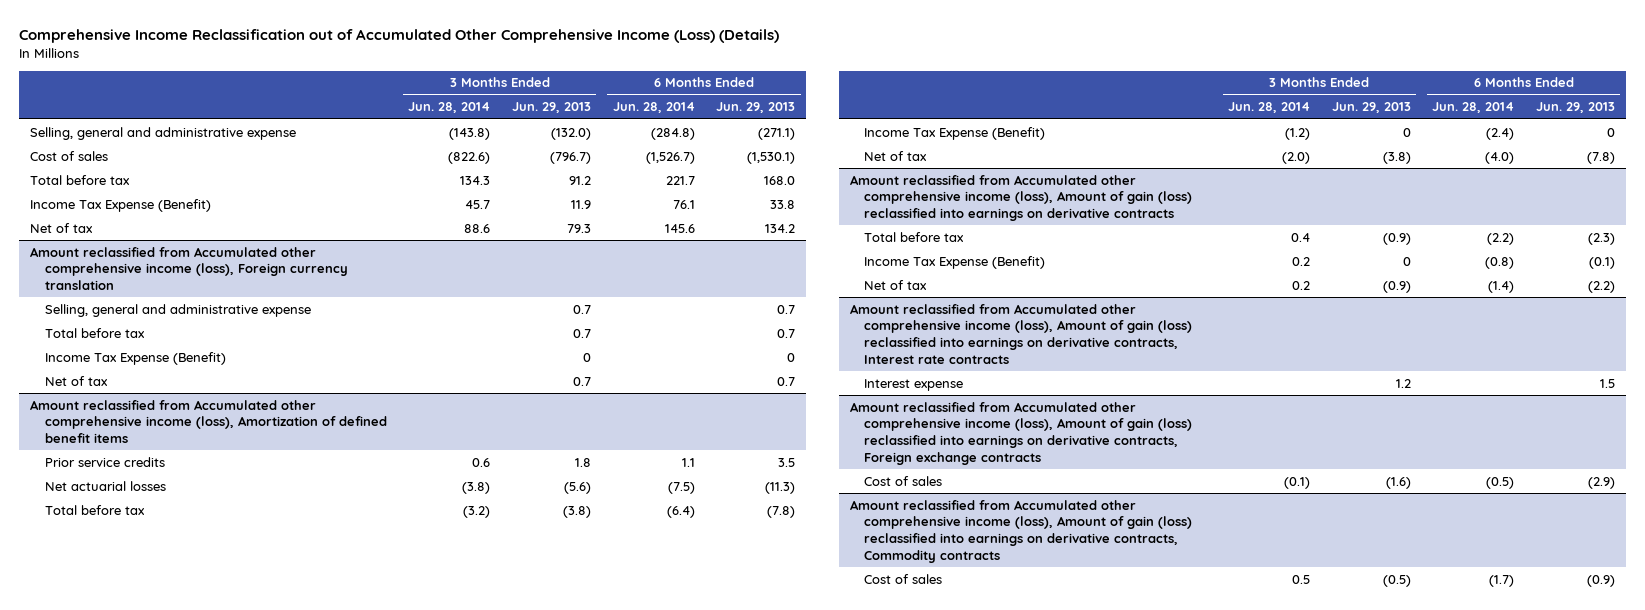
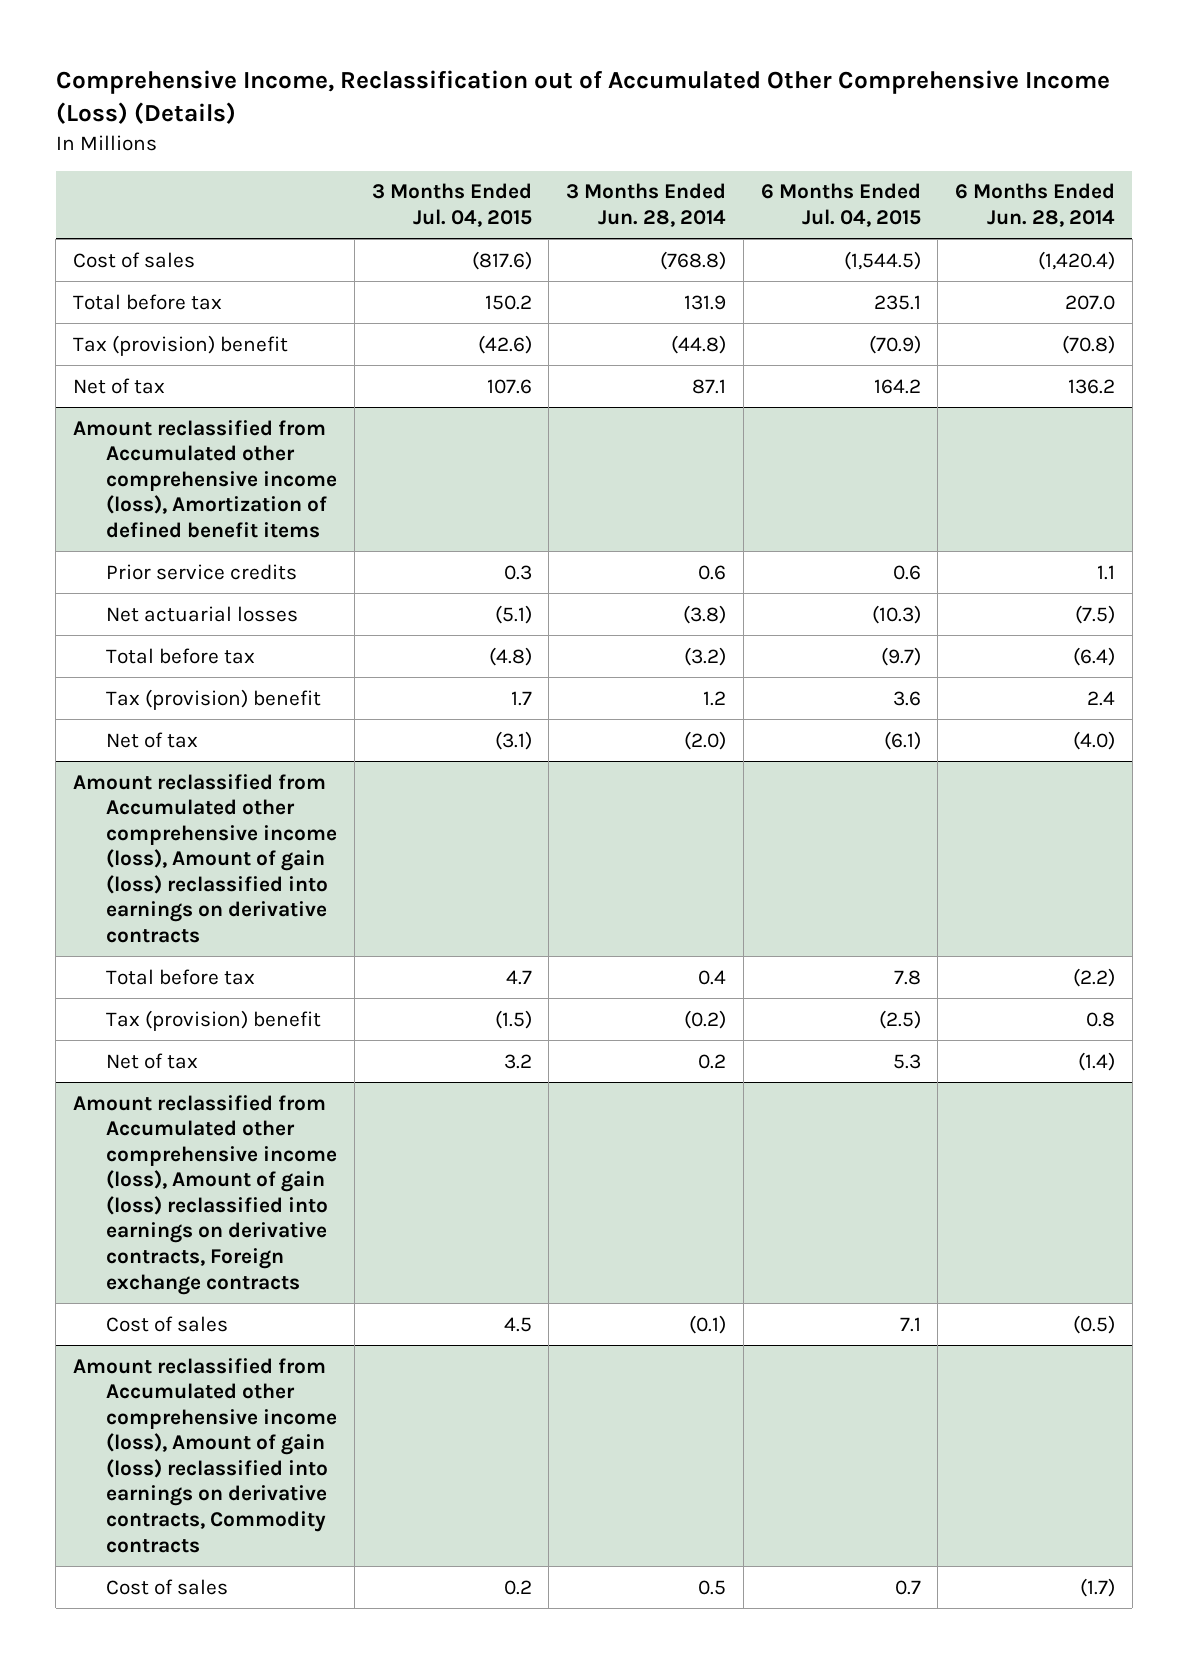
- Comprehensive Income Reclassification out of Accumulated Other Comprehensive Income (Loss) (Details)
+ Comprehensive Income, Reclassification out of Accumulated Other Comprehensive Income (Loss) (Details)
- | 3 Months Ended Jun. 28, 2014 | 3 Months Ended Jun. 29, 2013 | 6 Months Ended Jun. 28, 2014 | 6 Months Ended Jun. 29, 2013
+ | 3 Months Ended Jul. 04, 2015 | 3 Months Ended Jun. 28, 2014 | 6 Months Ended Jul. 04, 2015 | 6 Months Ended Jun. 28, 2014
- Selling, general and administrative expense | (143.8) | (132.0) | (284.8) | (271.1)
- Cost of sales | (822.6) | (796.7) | (1,526.7) | (1,530.1)
- Total before tax | 134.3 | 91.2 | 221.7 | 168.0
- Income Tax Expense (Benefit) | 45.7 | 11.9 | 76.1 | 33.8
- Net of tax | 88.6 | 79.3 | 145.6 | 134.2
- Amount reclassified from Accumulated other comprehensive income (loss), Foreign currency translation
- Selling, general and administrative expense | | 0.7 | | 0.7
- Total before tax | | 0.7 | | 0.7
- Income Tax Expense (Benefit) | | 0 | | 0
- Net of tax | | 0.7 | | 0.7
+ Cost of sales | (817.6) | (768.8) | (1,544.5) | (1,420.4)
+ Total before tax | 150.2 | 131.9 | 235.1 | 207.0
+ Tax (provision) benefit | (42.6) | (44.8) | (70.9) | (70.8)
+ Net of tax | 107.6 | 87.1 | 164.2 | 136.2
@ Amount reclassified from Accumulated other comprehensive income (loss), Amortization of defined benefit items
- Income Tax Expense (Benefit) | (1.2) | 0 | (2.4) | 0
+ Tax (provision) benefit | 1.7 | 1.2 | 3.6 | 2.4
@ Amount reclassified from Accumulated other comprehensive income (loss), Amount of gain (loss) reclassified into earnings on derivative contracts
- Income Tax Expense (Benefit) | 0.2 | 0 | (0.8) | (0.1)
+ Tax (provision) benefit | (1.5) | (0.2) | (2.5) | 0.8
- Amount reclassified from Accumulated other comprehensive income (loss), Amount of gain (loss) reclassified into earnings on derivative contracts, Interest rate contracts
- Interest expense | | 1.2 | | 1.5

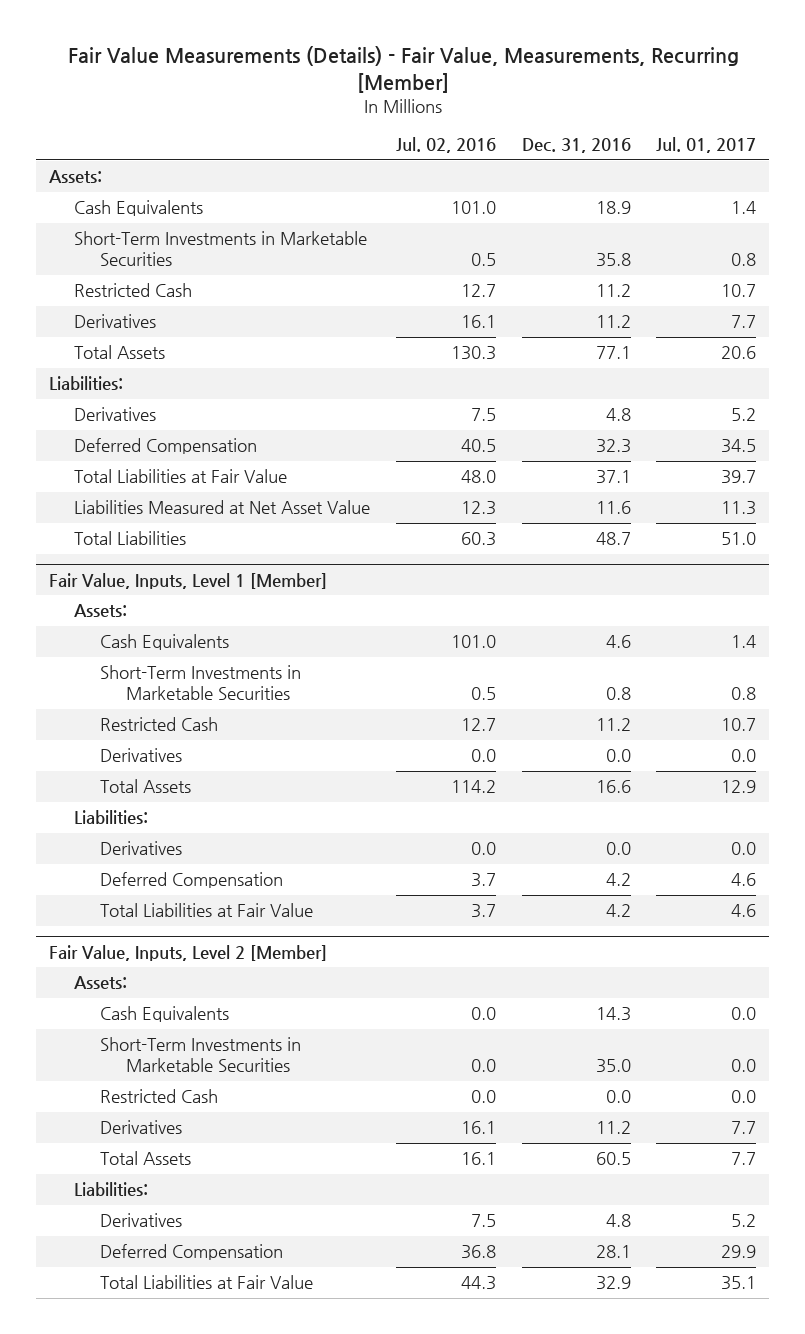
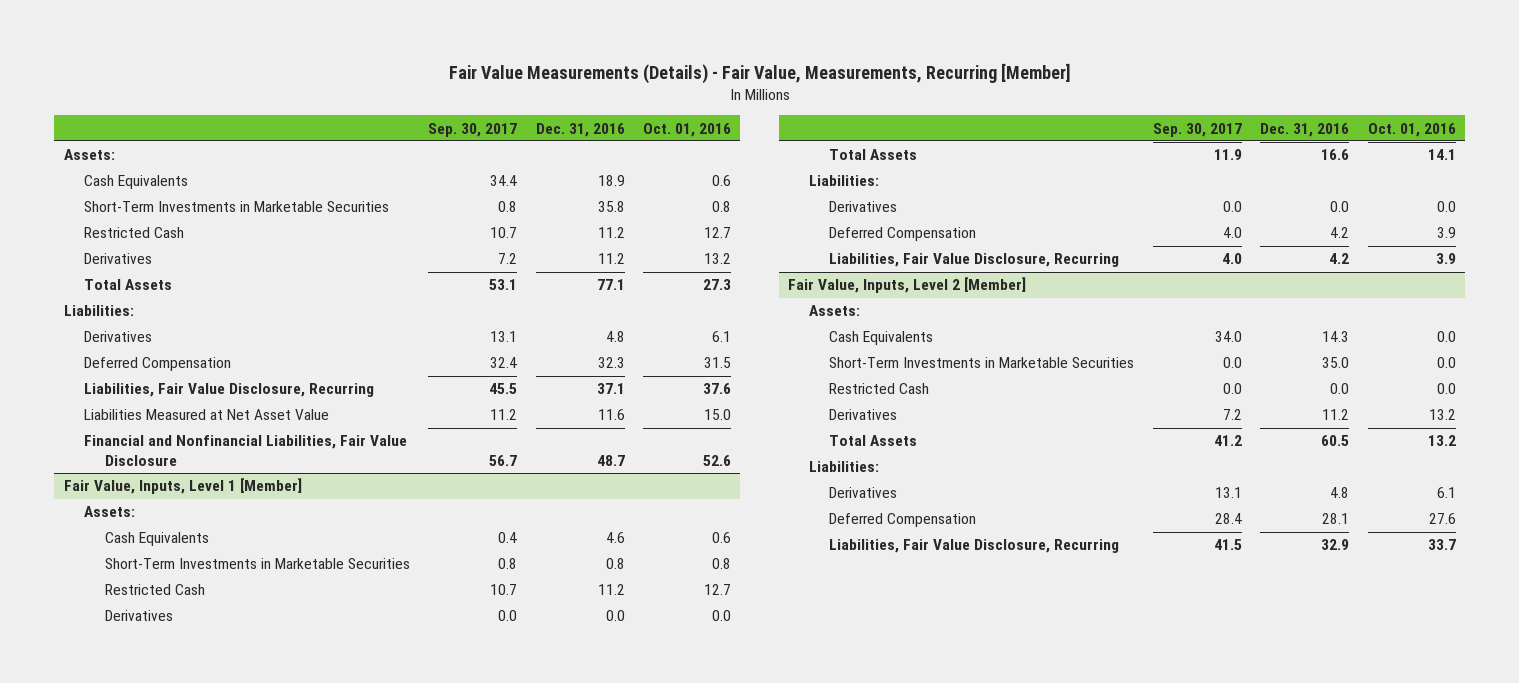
- | Jul. 02, 2016 | Dec. 31, 2016 | Jul. 01, 2017
+ | Sep. 30, 2017 | Dec. 31, 2016 | Oct. 01, 2016
- Total Liabilities at Fair Value | 48.0 | 37.1 | 39.7
+ Liabilities, Fair Value Disclosure, Recurring | 45.5 | 37.1 | 37.6
- Total Liabilities | 60.3 | 48.7 | 51.0
+ Financial and Nonfinancial Liabilities, Fair Value Disclosure | 56.7 | 48.7 | 52.6
@ Fair Value, Inputs, Level 1 [Member]
- Total Liabilities at Fair Value | 3.7 | 4.2 | 4.6
+ Liabilities, Fair Value Disclosure, Recurring | 4.0 | 4.2 | 3.9
@ Fair Value, Inputs, Level 2 [Member]
- Total Liabilities at Fair Value | 44.3 | 32.9 | 35.1
+ Liabilities, Fair Value Disclosure, Recurring | 41.5 | 32.9 | 33.7

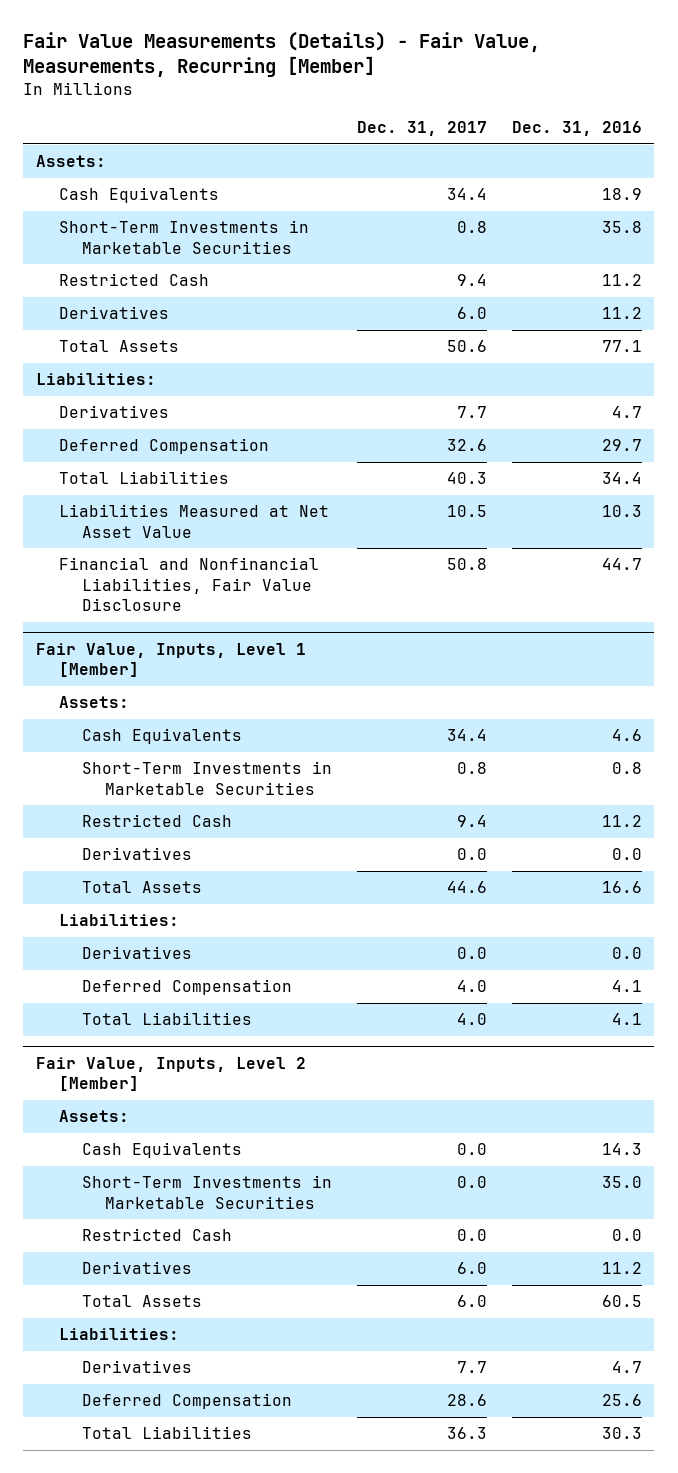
- | Sep. 30, 2017 | Dec. 31, 2016 | Oct. 01, 2016
+ | Dec. 31, 2017 | Dec. 31, 2016
- Derivatives | 13.1 | 4.8 | 6.1
- Deferred Compensation | 32.4 | 32.3 | 31.5
- Liabilities, Fair Value Disclosure, Recurring | 45.5 | 37.1 | 37.6
- Liabilities Measured at Net Asset Value | 11.2 | 11.6 | 15.0
- Financial and Nonfinancial Liabilities, Fair Value Disclosure | 56.7 | 48.7 | 52.6
+ Derivatives | 7.7 | 4.7
+ Deferred Compensation | 32.6 | 29.7
+ Total Liabilities | 40.3 | 34.4
+ Liabilities Measured at Net Asset Value | 10.5 | 10.3
+ Financial and Nonfinancial Liabilities, Fair Value Disclosure | 50.8 | 44.7
@ Fair Value, Inputs, Level 1 [Member]
- Deferred Compensation | 4.0 | 4.2 | 3.9
- Liabilities, Fair Value Disclosure, Recurring | 4.0 | 4.2 | 3.9
+ Deferred Compensation | 4.0 | 4.1
+ Total Liabilities | 4.0 | 4.1
@ Fair Value, Inputs, Level 2 [Member]
- Derivatives | 13.1 | 4.8 | 6.1
- Deferred Compensation | 28.4 | 28.1 | 27.6
- Liabilities, Fair Value Disclosure, Recurring | 41.5 | 32.9 | 33.7
+ Derivatives | 7.7 | 4.7
+ Deferred Compensation | 28.6 | 25.6
+ Total Liabilities | 36.3 | 30.3

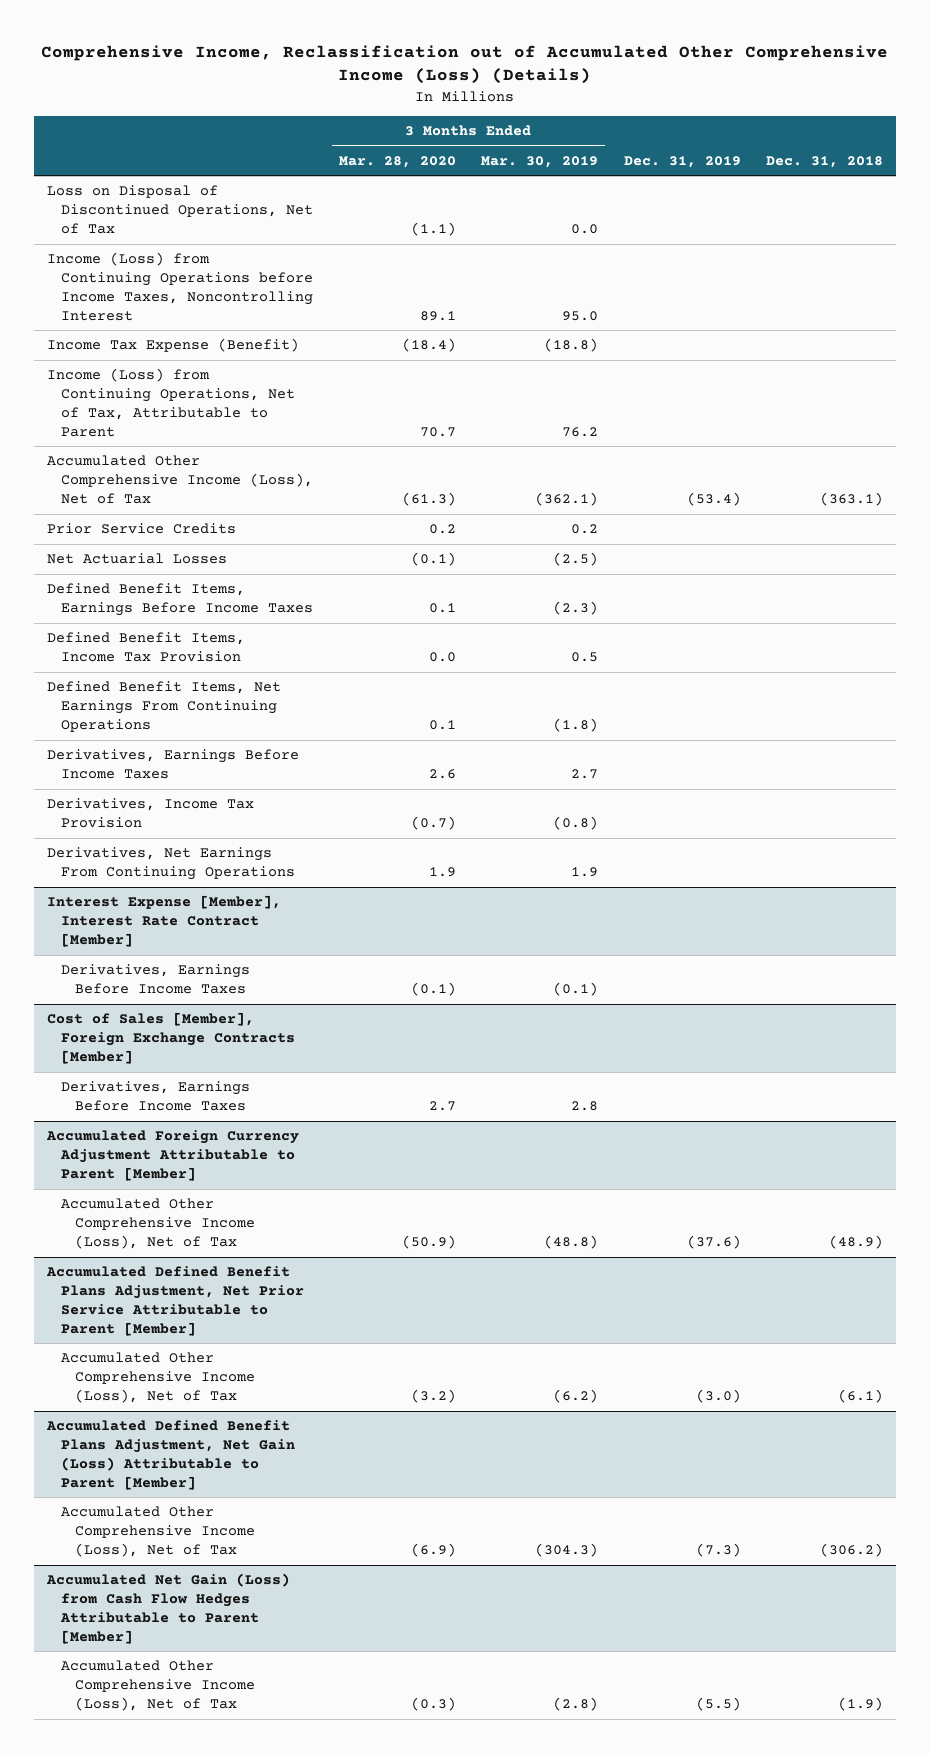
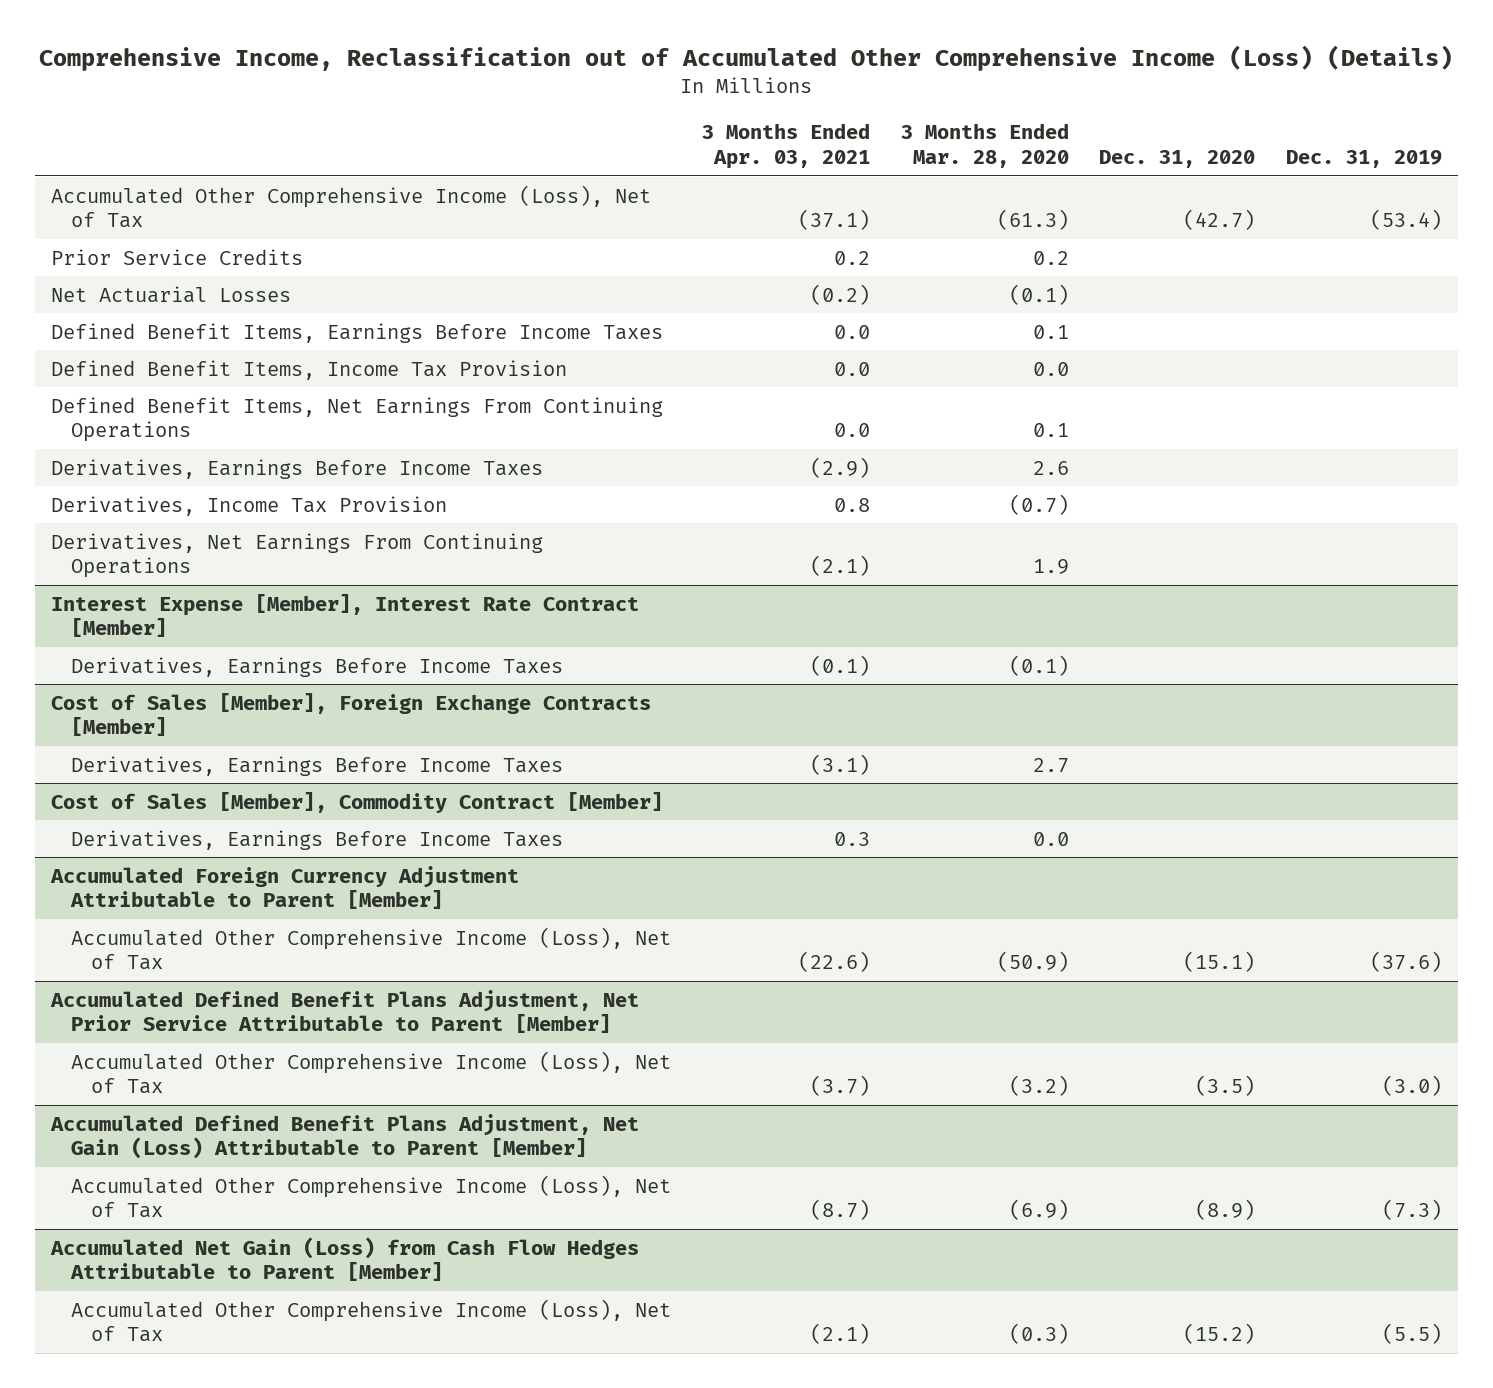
- | 3 Months Ended Mar. 28, 2020 | 3 Months Ended Mar. 30, 2019 | Dec. 31, 2019 | Dec. 31, 2018
+ | 3 Months Ended Apr. 03, 2021 | 3 Months Ended Mar. 28, 2020 | Dec. 31, 2020 | Dec. 31, 2019
- Loss on Disposal of Discontinued Operations, Net of Tax | (1.1) | 0.0 | |
- Income (Loss) from Continuing Operations before Income Taxes, Noncontrolling Interest | 89.1 | 95.0 | |
- Income Tax Expense (Benefit) | (18.4) | (18.8) | |
- Income (Loss) from Continuing Operations, Net of Tax, Attributable to Parent | 70.7 | 76.2 | |
+ Cost of Sales [Member], Commodity Contract [Member]
+ Derivatives, Earnings Before Income Taxes | 0.3 | 0.0 | |

